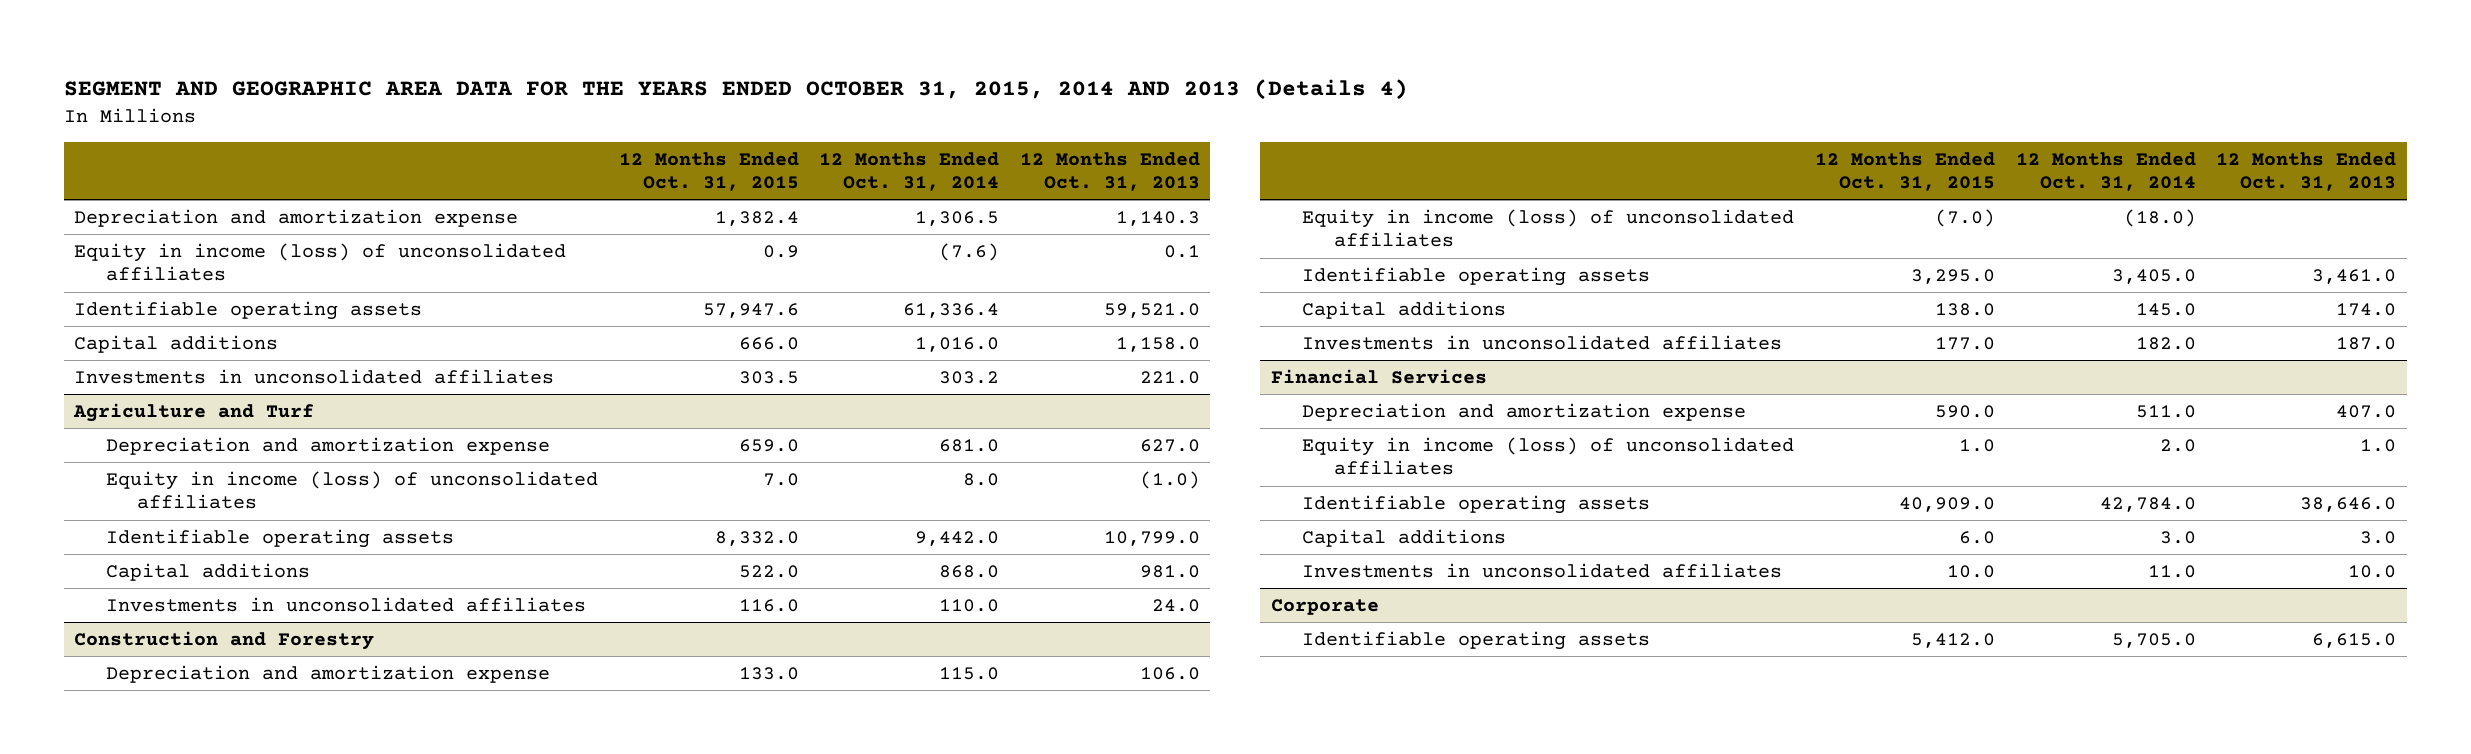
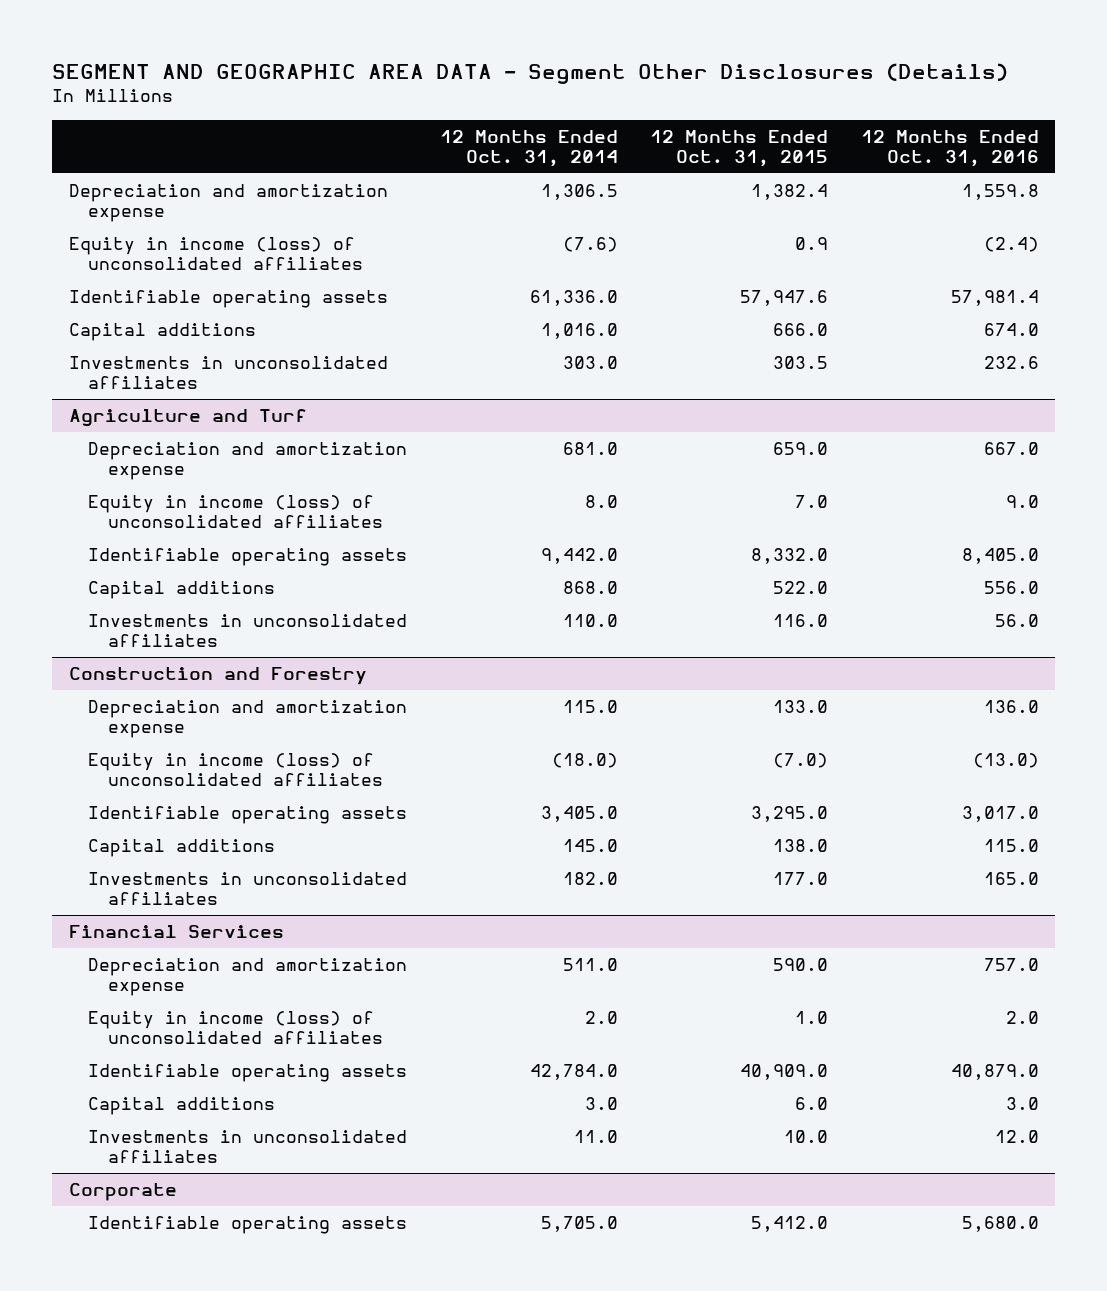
- SEGMENT AND GEOGRAPHIC AREA DATA FOR THE YEARS ENDED OCTOBER 31, 2015, 2014 AND 2013 (Details 4)
+ SEGMENT AND GEOGRAPHIC AREA DATA - Segment Other Disclosures (Details)
- | 12 Months Ended Oct. 31, 2015 | 12 Months Ended Oct. 31, 2014 | 12 Months Ended Oct. 31, 2013
+ | 12 Months Ended Oct. 31, 2014 | 12 Months Ended Oct. 31, 2015 | 12 Months Ended Oct. 31, 2016
- Identifiable operating assets | 57,947.6 | 61,336.4 | 59,521.0
+ Identifiable operating assets | 61,336.0 | 57,947.6 | 57,981.4
- Investments in unconsolidated affiliates | 303.5 | 303.2 | 221.0
+ Investments in unconsolidated affiliates | 303.0 | 303.5 | 232.6

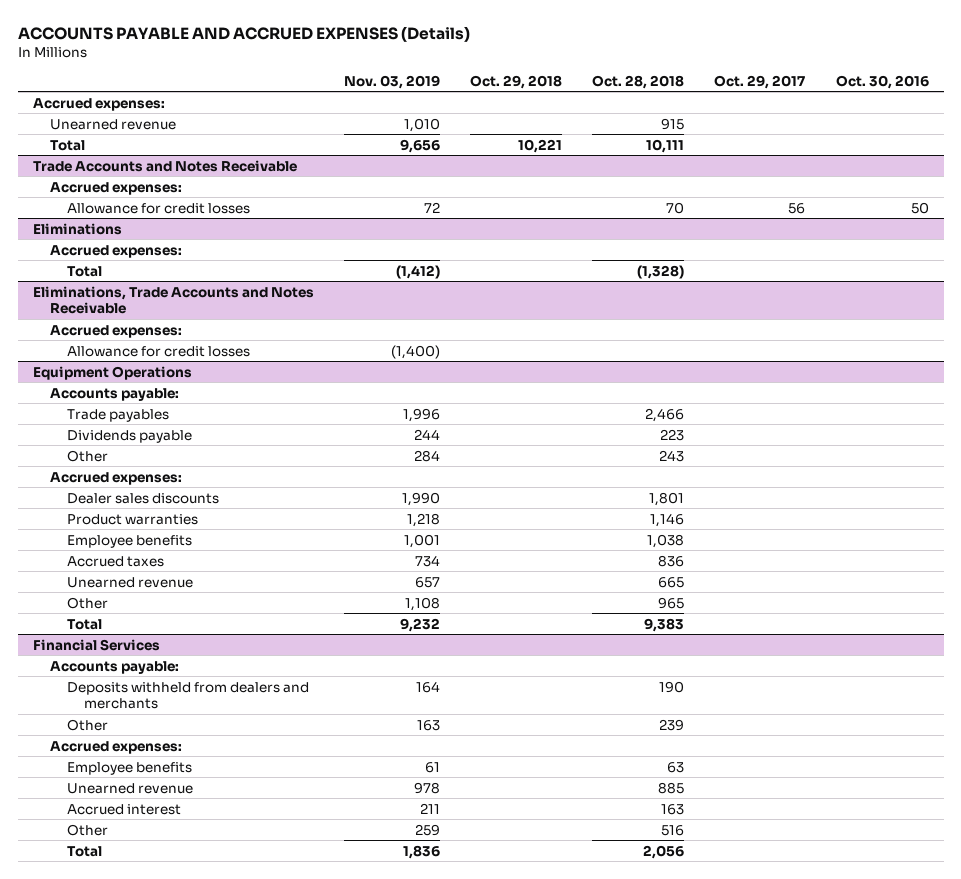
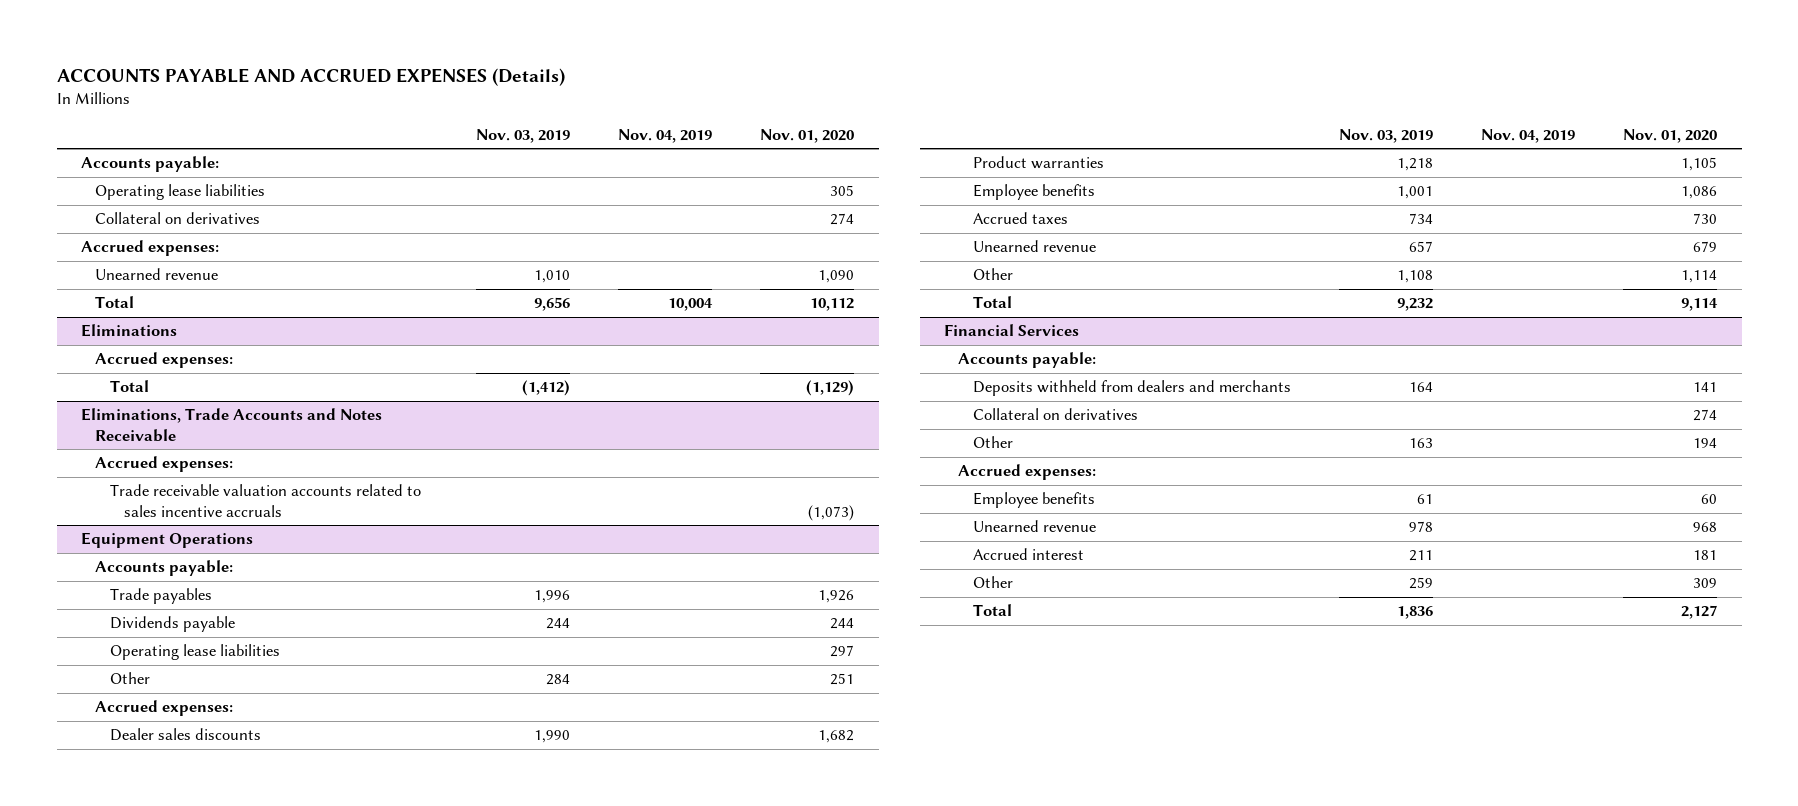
- | Nov. 03, 2019 | Oct. 29, 2018 | Oct. 28, 2018 | Oct. 29, 2017 | Oct. 30, 2016
+ | Nov. 03, 2019 | Nov. 04, 2019 | Nov. 01, 2020
+ Accounts payable:
+ Operating lease liabilities | | | 305
+ Collateral on derivatives | | | 274
- Trade Accounts and Notes Receivable
- Accrued expenses:
- Allowance for credit losses | 72 | | 70 | 56 | 50
@ Eliminations, Trade Accounts and Notes Receivable
- Allowance for credit losses | (1,400) | | | |
+ Trade receivable valuation accounts related to sales incentive accruals | | | (1,073)
@ Equipment Operations
+ Operating lease liabilities | | | 297
@ Financial Services
+ Collateral on derivatives | | | 274

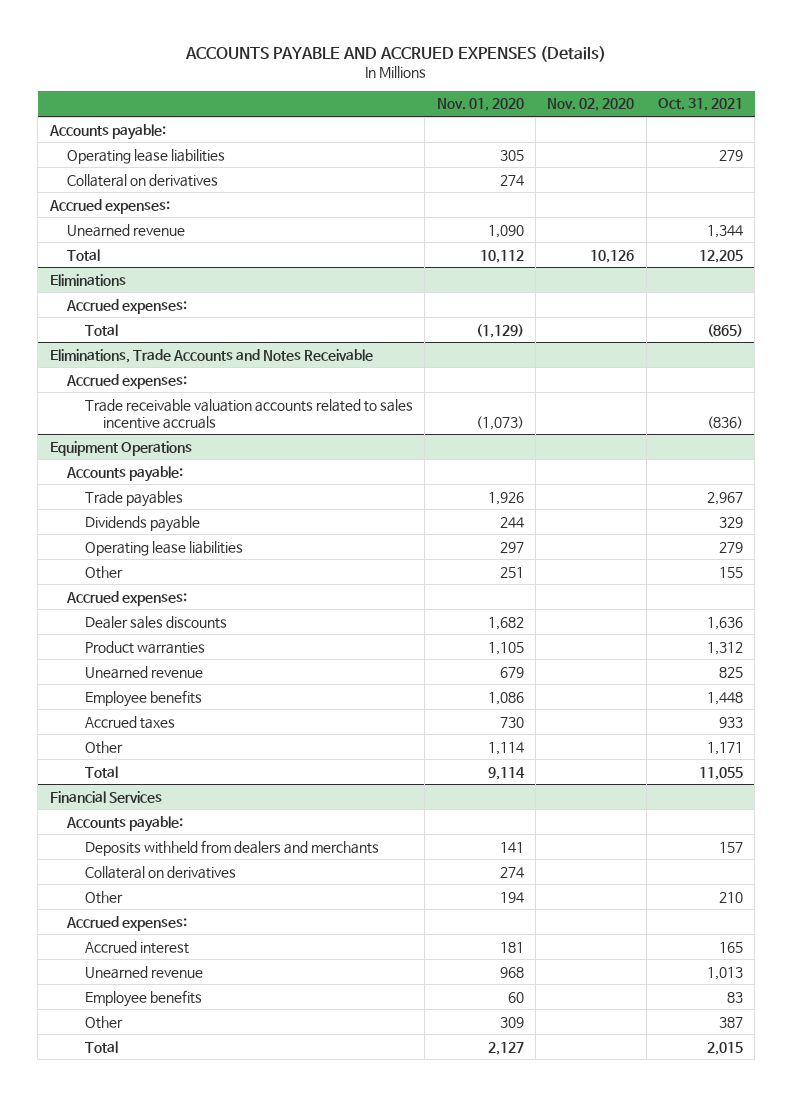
- | Nov. 03, 2019 | Nov. 04, 2019 | Nov. 01, 2020
+ | Nov. 01, 2020 | Nov. 02, 2020 | Oct. 31, 2021
@ Equipment Operations
moved up: Unearned revenue | 679 | | 825
@ Financial Services
moved down: Unearned revenue | 968 | | 1,013
moved down: Employee benefits | 60 | | 83

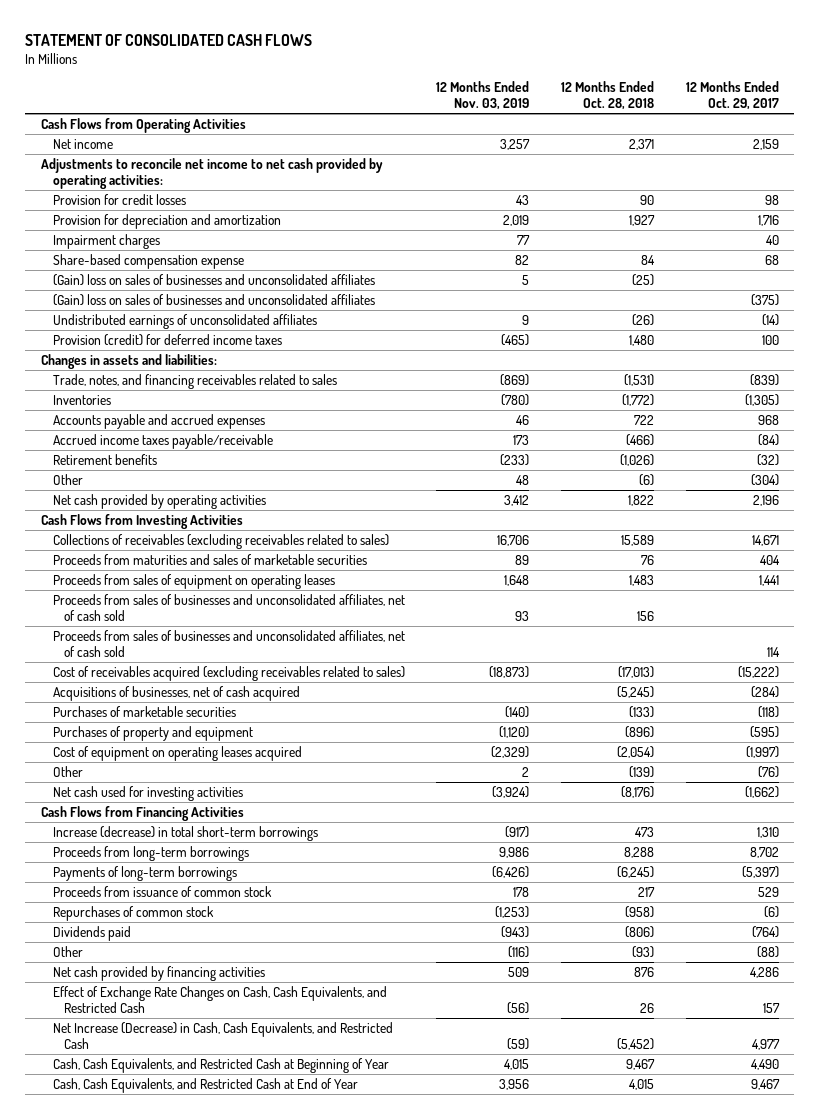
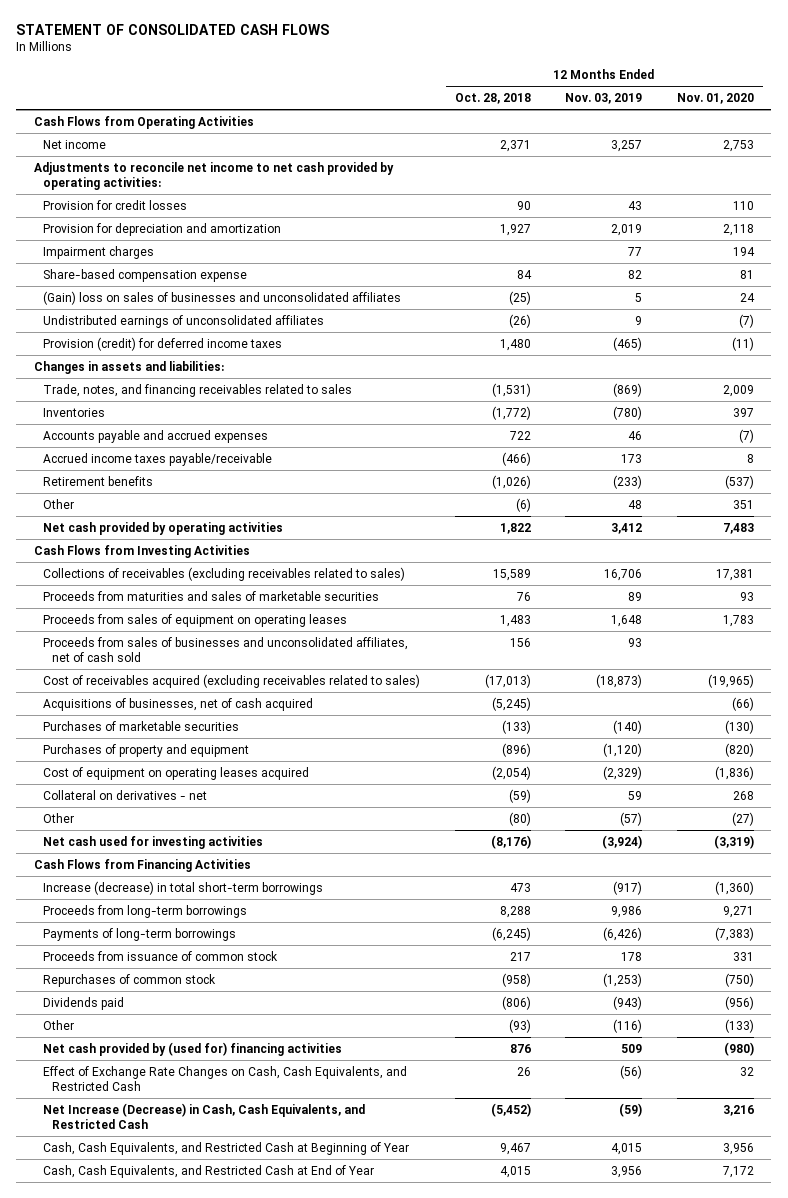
- | 12 Months Ended Nov. 03, 2019 | 12 Months Ended Oct. 28, 2018 | 12 Months Ended Oct. 29, 2017
+ | 12 Months Ended Oct. 28, 2018 | 12 Months Ended Nov. 03, 2019 | 12 Months Ended Nov. 01, 2020
- (Gain) loss on sales of businesses and unconsolidated affiliates | | | (375)
- Proceeds from sales of businesses and unconsolidated affiliates, net of cash sold | | | 114
- Other | 2 | (139) | (76)
+ Collateral on derivatives - net | (59) | 59 | 268
+ Other | (80) | (57) | (27)
- Net cash provided by financing activities | 509 | 876 | 4,286
+ Net cash provided by (used for) financing activities | 876 | 509 | (980)

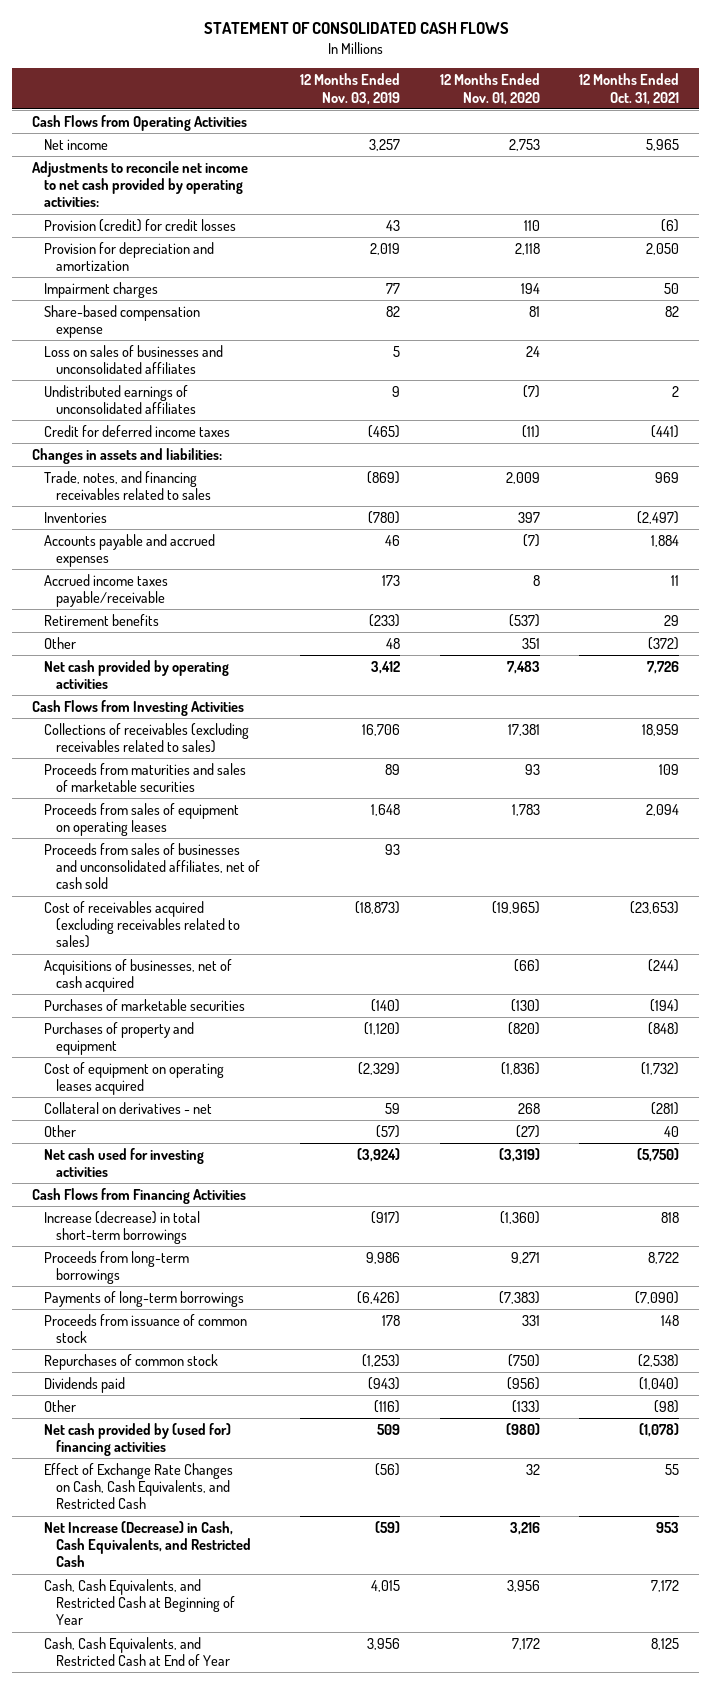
- | 12 Months Ended Oct. 28, 2018 | 12 Months Ended Nov. 03, 2019 | 12 Months Ended Nov. 01, 2020
+ | 12 Months Ended Nov. 03, 2019 | 12 Months Ended Nov. 01, 2020 | 12 Months Ended Oct. 31, 2021
- Provision for credit losses | 90 | 43 | 110
+ Provision (credit) for credit losses | 43 | 110 | (6)
- (Gain) loss on sales of businesses and unconsolidated affiliates | (25) | 5 | 24
+ Loss on sales of businesses and unconsolidated affiliates | 5 | 24 |
- Provision (credit) for deferred income taxes | 1,480 | (465) | (11)
+ Credit for deferred income taxes | (465) | (11) | (441)

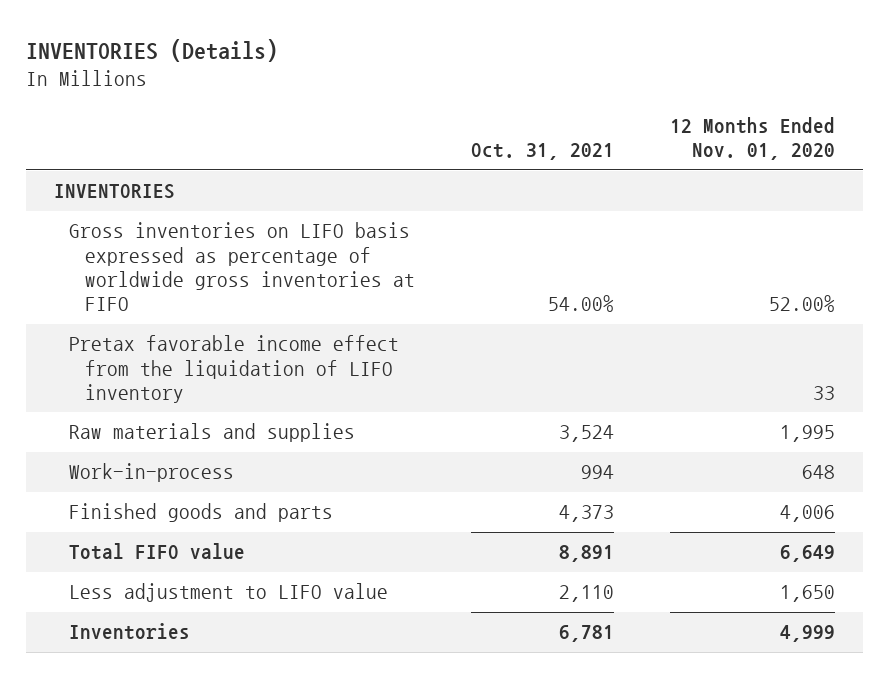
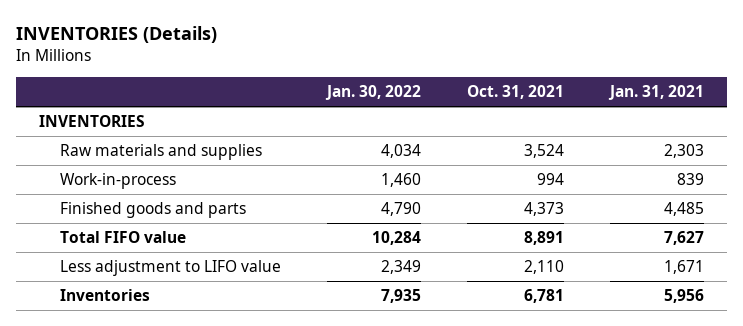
- | Oct. 31, 2021 | 12 Months Ended Nov. 01, 2020
+ | Jan. 30, 2022 | Oct. 31, 2021 | Jan. 31, 2021
- Gross inventories on LIFO basis expressed as percentage of worldwide gross inventories at FIFO | 54.00% | 52.00%
- Pretax favorable income effect from the liquidation of LIFO inventory | | 33

